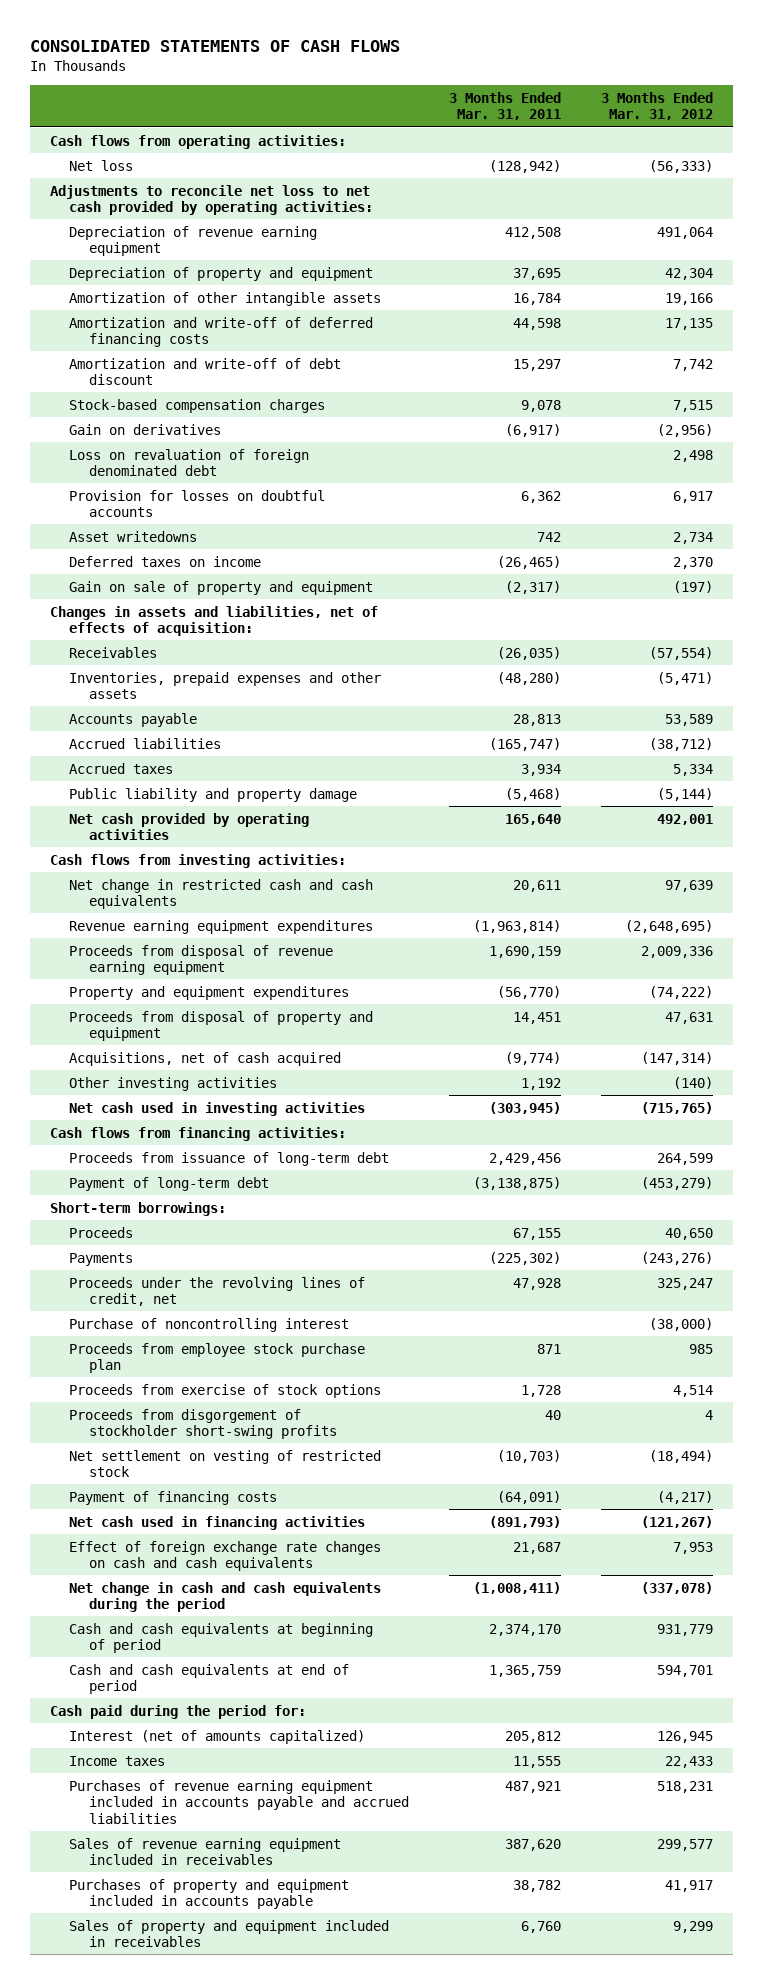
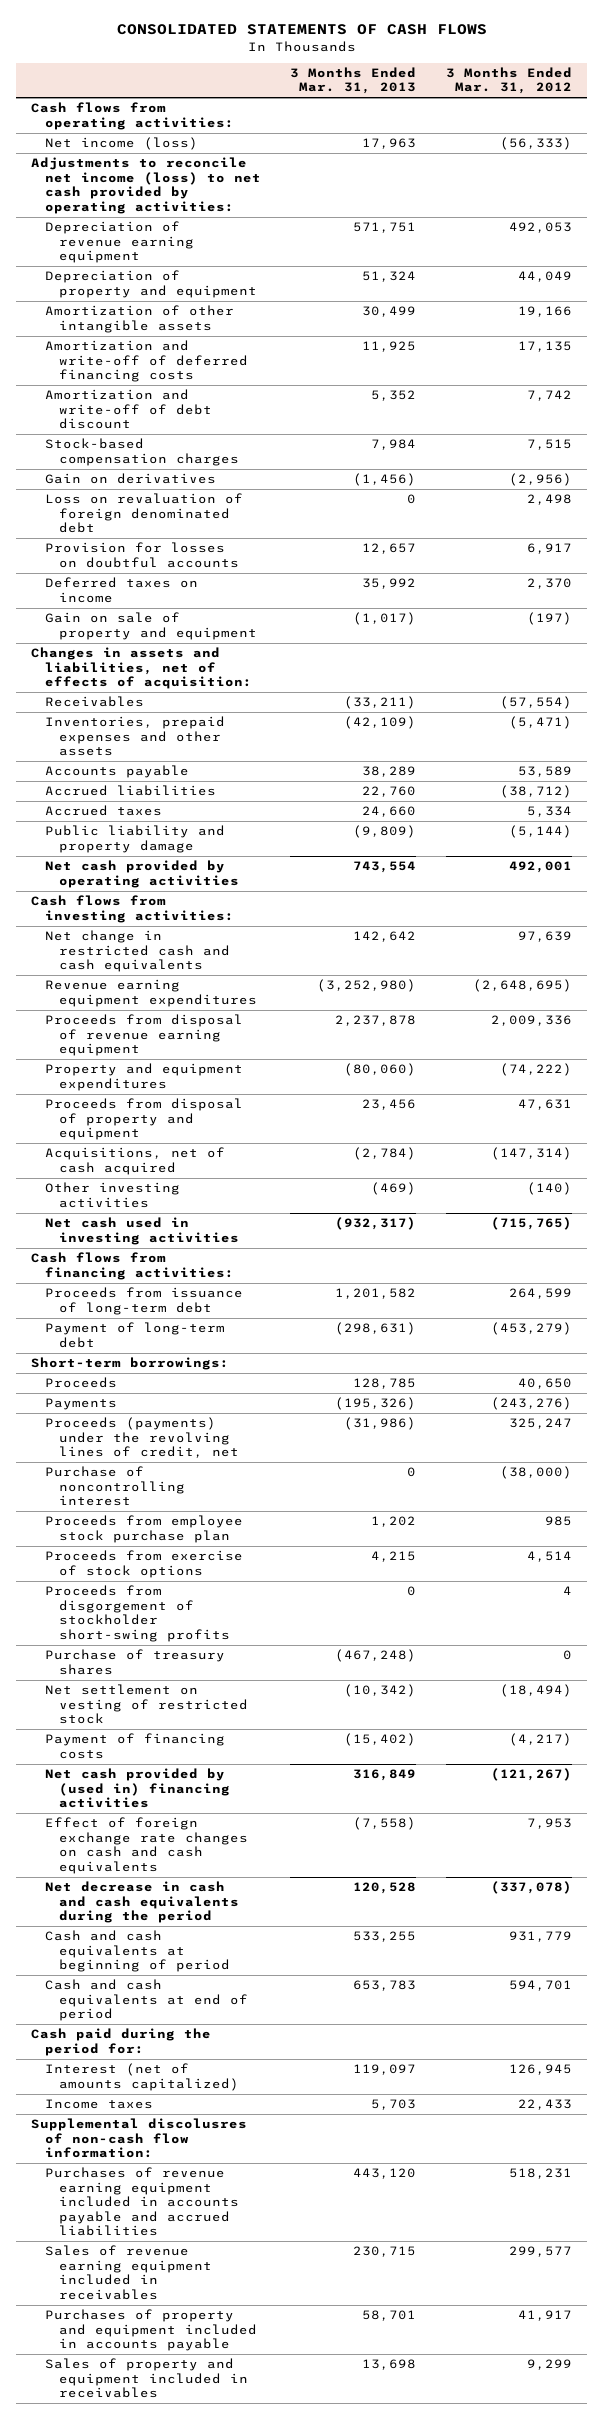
- | 3 Months Ended Mar. 31, 2011 | 3 Months Ended Mar. 31, 2012
+ | 3 Months Ended Mar. 31, 2013 | 3 Months Ended Mar. 31, 2012
- Net loss | (128,942) | (56,333)
- Adjustments to reconcile net loss to net cash provided by operating activities:
- Depreciation of revenue earning equipment | 412,508 | 491,064
- Depreciation of property and equipment | 37,695 | 42,304
+ Net income (loss) | 17,963 | (56,333)
+ Adjustments to reconcile net income (loss) to net cash provided by operating activities:
+ Depreciation of revenue earning equipment | 571,751 | 492,053
+ Depreciation of property and equipment | 51,324 | 44,049
- Asset writedowns | 742 | 2,734
- Proceeds under the revolving lines of credit, net | 47,928 | 325,247
+ Proceeds (payments) under the revolving lines of credit, net | (31,986) | 325,247
+ Purchase of treasury shares | (467,248) | 0
- Net cash used in financing activities | (891,793) | (121,267)
+ Net cash provided by (used in) financing activities | 316,849 | (121,267)
- Net change in cash and cash equivalents during the period | (1,008,411) | (337,078)
+ Net decrease in cash and cash equivalents during the period | 120,528 | (337,078)
+ Supplemental discolusres of non-cash flow information:

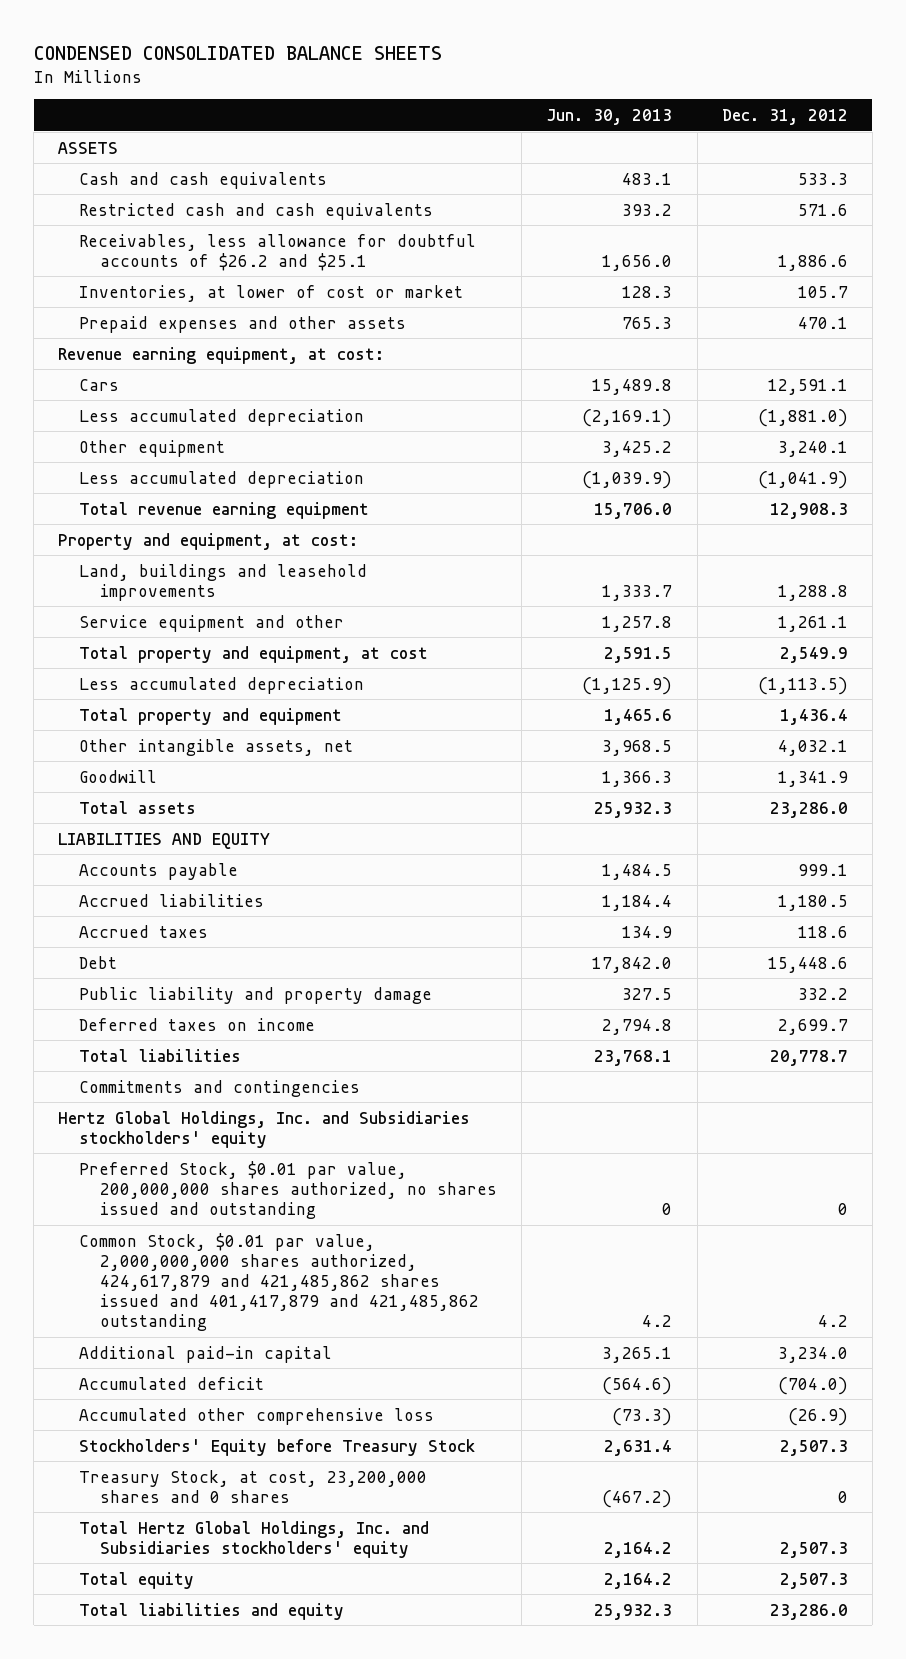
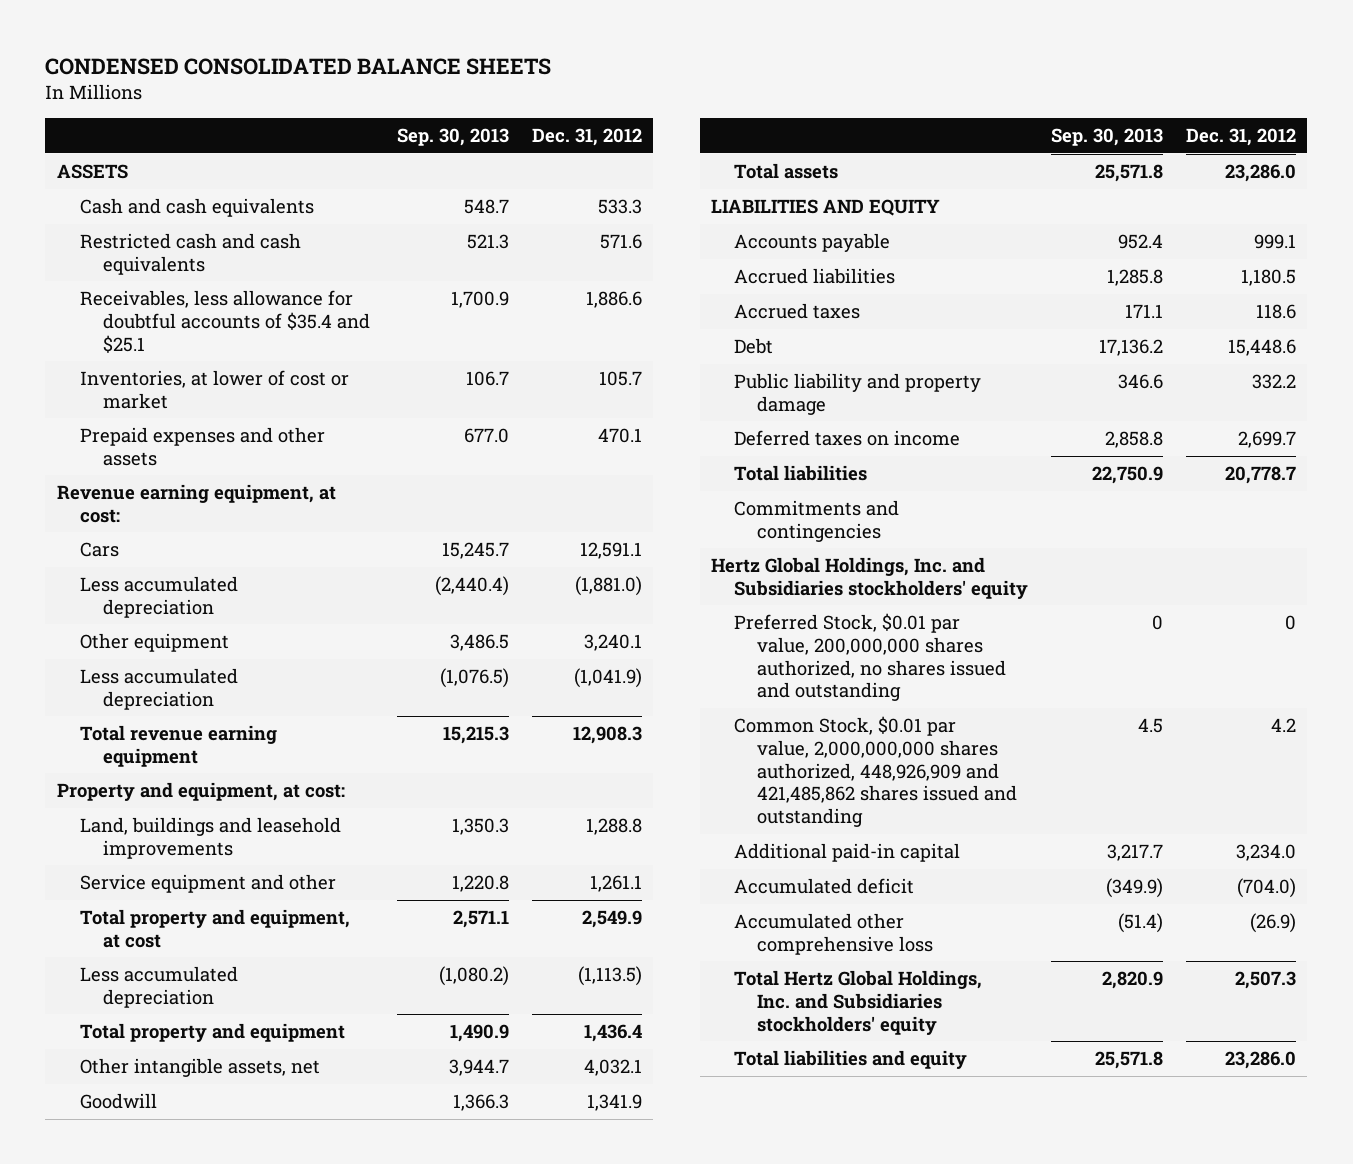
- | Jun. 30, 2013 | Dec. 31, 2012
+ | Sep. 30, 2013 | Dec. 31, 2012
- Receivables, less allowance for doubtful accounts of $26.2 and $25.1 | 1,656.0 | 1,886.6
+ Receivables, less allowance for doubtful accounts of $35.4 and $25.1 | 1,700.9 | 1,886.6
- Common Stock, $0.01 par value, 2,000,000,000 shares authorized, 424,617,879 and 421,485,862 shares issued and 401,417,879 and 421,485,862 outstanding | 4.2 | 4.2
+ Common Stock, $0.01 par value, 2,000,000,000 shares authorized, 448,926,909 and 421,485,862 shares issued and outstanding | 4.5 | 4.2
- Stockholders' Equity before Treasury Stock | 2,631.4 | 2,507.3
- Treasury Stock, at cost, 23,200,000 shares and 0 shares | (467.2) | 0
- Total equity | 2,164.2 | 2,507.3

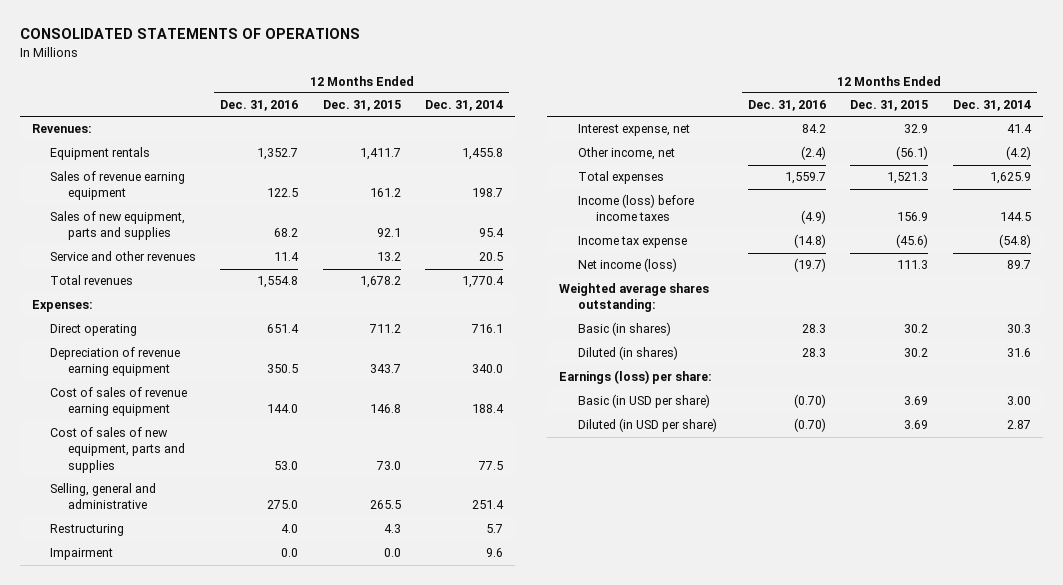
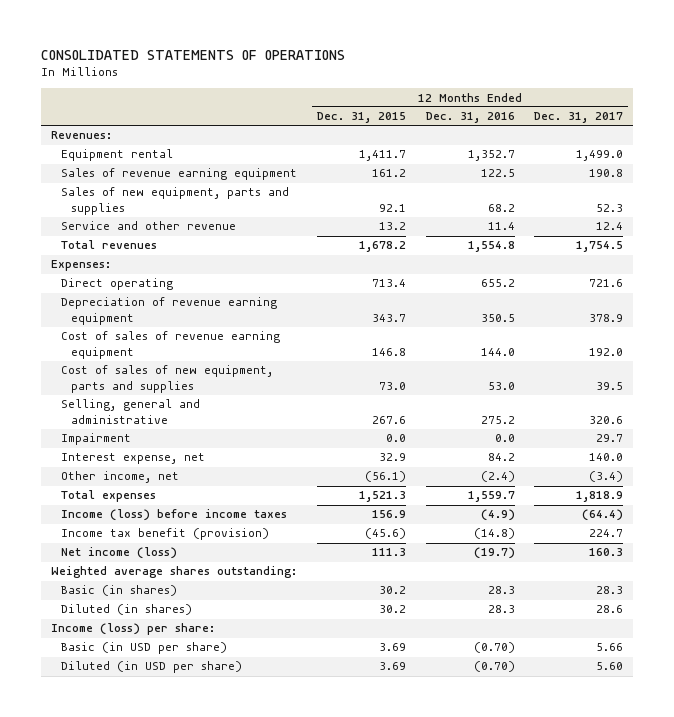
- | 12 Months Ended Dec. 31, 2016 | 12 Months Ended Dec. 31, 2015 | 12 Months Ended Dec. 31, 2014
+ | 12 Months Ended Dec. 31, 2015 | 12 Months Ended Dec. 31, 2016 | 12 Months Ended Dec. 31, 2017
- Equipment rentals | 1,352.7 | 1,411.7 | 1,455.8
+ Equipment rental | 1,411.7 | 1,352.7 | 1,499.0
- Service and other revenues | 11.4 | 13.2 | 20.5
+ Service and other revenue | 13.2 | 11.4 | 12.4
- Direct operating | 651.4 | 711.2 | 716.1
+ Direct operating | 713.4 | 655.2 | 721.6
- Selling, general and administrative | 275.0 | 265.5 | 251.4
- Restructuring | 4.0 | 4.3 | 5.7
+ Selling, general and administrative | 267.6 | 275.2 | 320.6
- Income tax expense | (14.8) | (45.6) | (54.8)
+ Income tax benefit (provision) | (45.6) | (14.8) | 224.7
- Earnings (loss) per share:
+ Income (loss) per share:

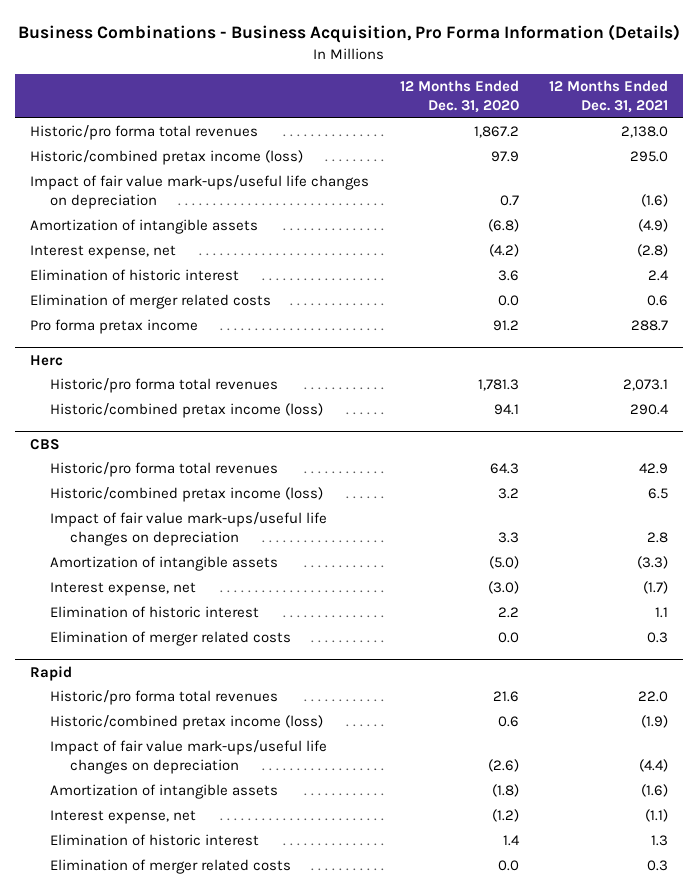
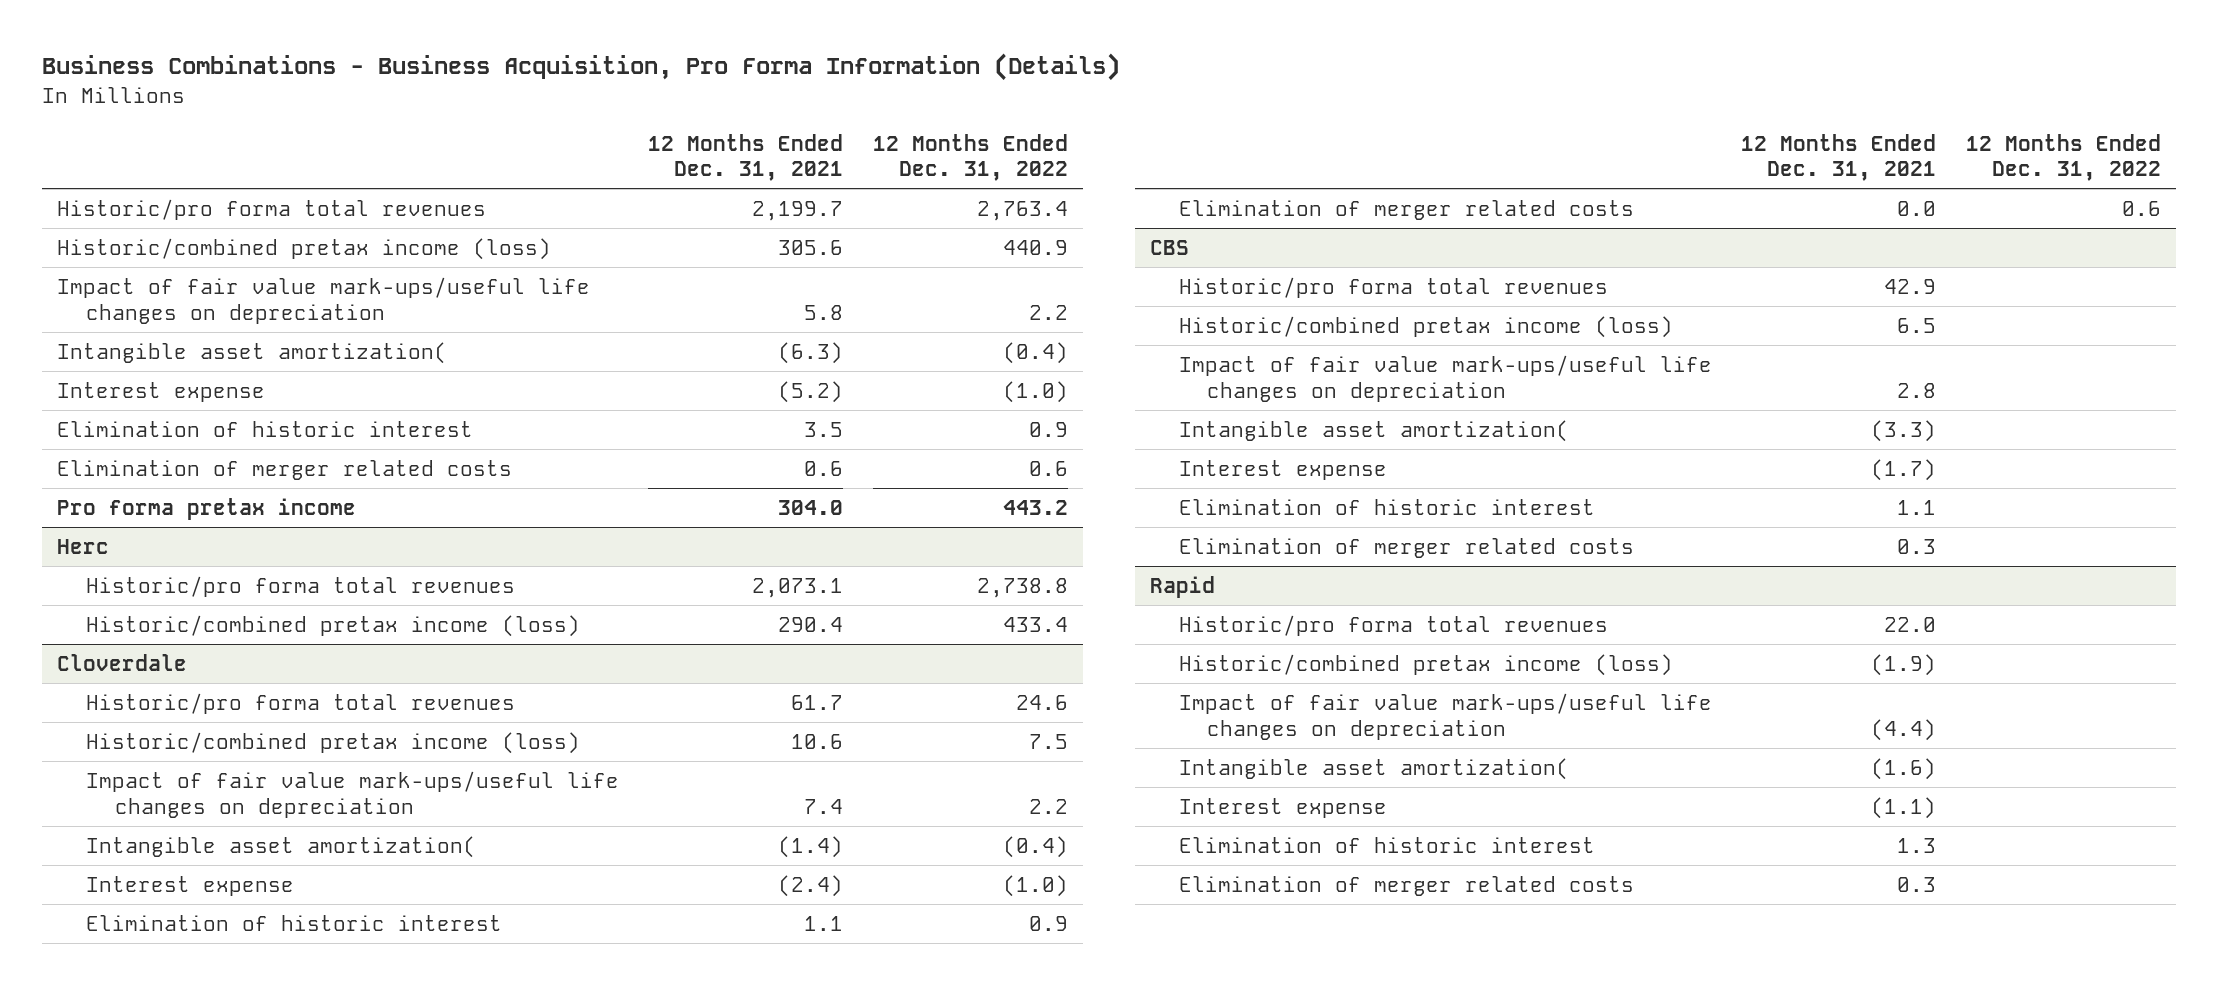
- | 12 Months Ended Dec. 31, 2020 | 12 Months Ended Dec. 31, 2021
+ | 12 Months Ended Dec. 31, 2021 | 12 Months Ended Dec. 31, 2022
- Historic/pro forma total revenues | 1,867.2 | 2,138.0
- Historic/combined pretax income (loss) | 97.9 | 295.0
- Impact of fair value mark-ups/useful life changes on depreciation | 0.7 | (1.6)
- Amortization of intangible assets | (6.8) | (4.9)
- Interest expense, net | (4.2) | (2.8)
- Elimination of historic interest | 3.6 | 2.4
+ Historic/pro forma total revenues | 2,199.7 | 2,763.4
+ Historic/combined pretax income (loss) | 305.6 | 440.9
+ Impact of fair value mark-ups/useful life changes on depreciation | 5.8 | 2.2
+ Intangible asset amortization( | (6.3) | (0.4)
+ Interest expense | (5.2) | (1.0)
+ Elimination of historic interest | 3.5 | 0.9
- Pro forma pretax income | 91.2 | 288.7
+ Pro forma pretax income | 304.0 | 443.2
+ Cloverdale
+ Historic/pro forma total revenues | 61.7 | 24.6
+ Historic/combined pretax income (loss) | 10.6 | 7.5
+ Impact of fair value mark-ups/useful life changes on depreciation | 7.4 | 2.2
+ Intangible asset amortization( | (1.4) | (0.4)
+ Interest expense | (2.4) | (1.0)
+ Elimination of historic interest | 1.1 | 0.9
+ Elimination of merger related costs | 0.0 | 0.6
@ CBS
- Amortization of intangible assets | (5.0) | (3.3)
- Interest expense, net | (3.0) | (1.7)
+ Intangible asset amortization( | (3.3) |
+ Interest expense | (1.7) |
@ Rapid
- Amortization of intangible assets | (1.8) | (1.6)
- Interest expense, net | (1.2) | (1.1)
+ Intangible asset amortization( | (1.6) |
+ Interest expense | (1.1) |

